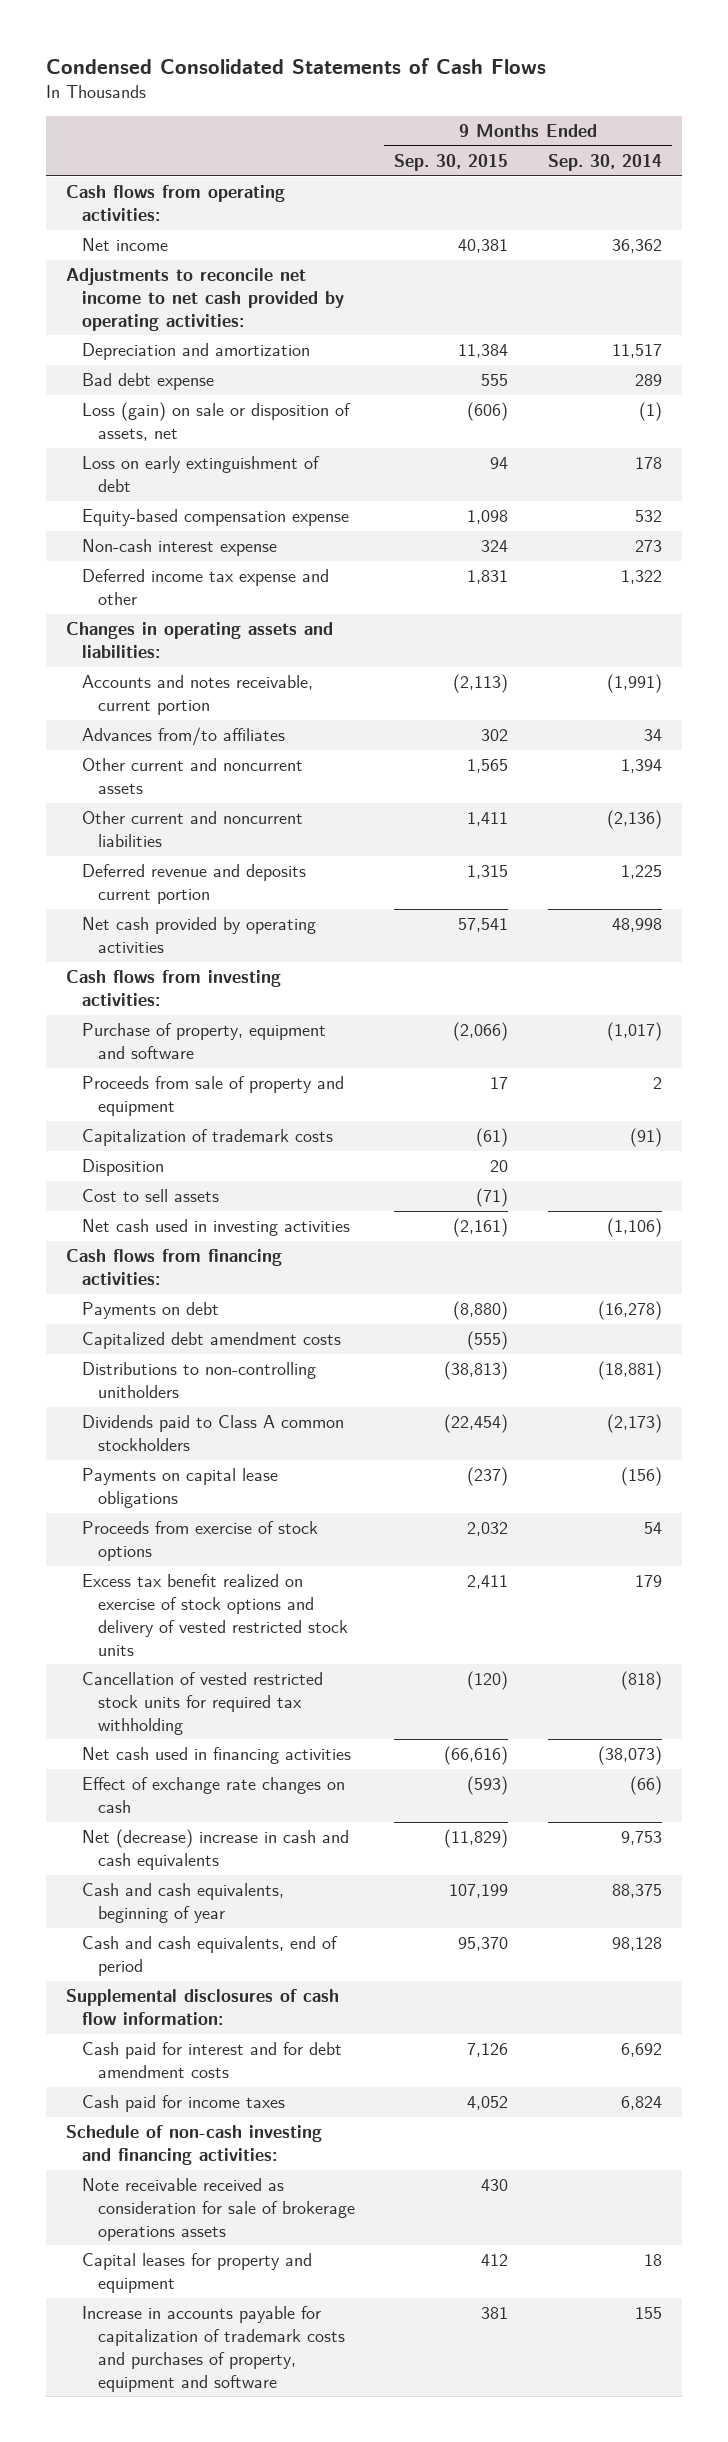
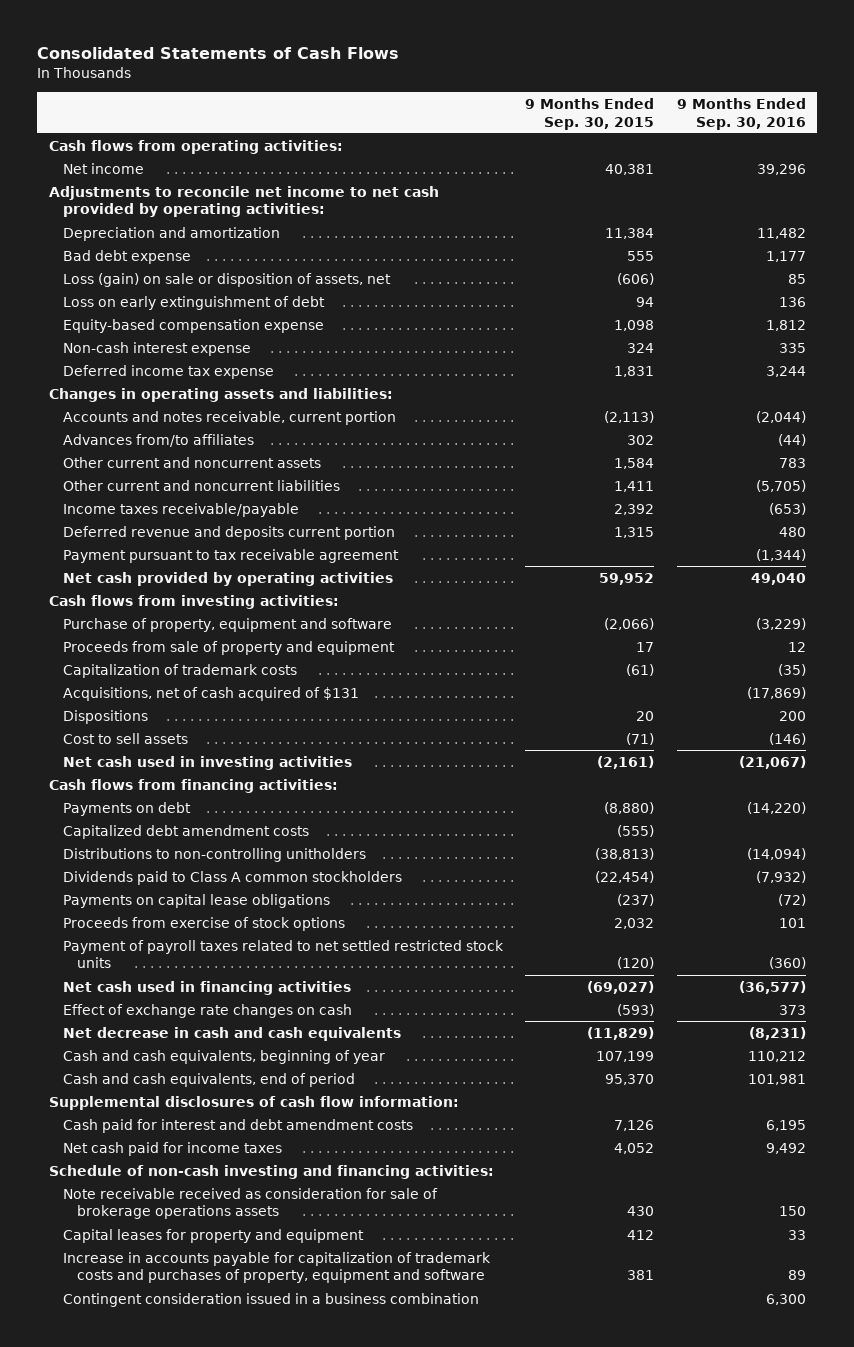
- Condensed Consolidated Statements of Cash Flows
+ Consolidated Statements of Cash Flows
- | 9 Months Ended Sep. 30, 2015 | 9 Months Ended Sep. 30, 2014
+ | 9 Months Ended Sep. 30, 2015 | 9 Months Ended Sep. 30, 2016
- Deferred income tax expense and other | 1,831 | 1,322
+ Deferred income tax expense | 1,831 | 3,244
- Other current and noncurrent assets | 1,565 | 1,394
+ Other current and noncurrent assets | 1,584 | 783
+ Income taxes receivable/payable | 2,392 | (653)
- Net cash provided by operating activities | 57,541 | 48,998
+ Payment pursuant to tax receivable agreement | | (1,344)
+ Net cash provided by operating activities | 59,952 | 49,040
- Disposition | 20 |
+ Acquisitions, net of cash acquired of $131 | | (17,869)
+ Dispositions | 20 | 200
- Excess tax benefit realized on exercise of stock options and delivery of vested restricted stock units | 2,411 | 179
- Cancellation of vested restricted stock units for required tax withholding | (120) | (818)
- Net cash used in financing activities | (66,616) | (38,073)
+ Payment of payroll taxes related to net settled restricted stock units | (120) | (360)
+ Net cash used in financing activities | (69,027) | (36,577)
- Net (decrease) increase in cash and cash equivalents | (11,829) | 9,753
+ Net decrease in cash and cash equivalents | (11,829) | (8,231)
- Cash paid for interest and for debt amendment costs | 7,126 | 6,692
- Cash paid for income taxes | 4,052 | 6,824
+ Cash paid for interest and debt amendment costs | 7,126 | 6,195
+ Net cash paid for income taxes | 4,052 | 9,492
+ Contingent consideration issued in a business combination | | 6,300

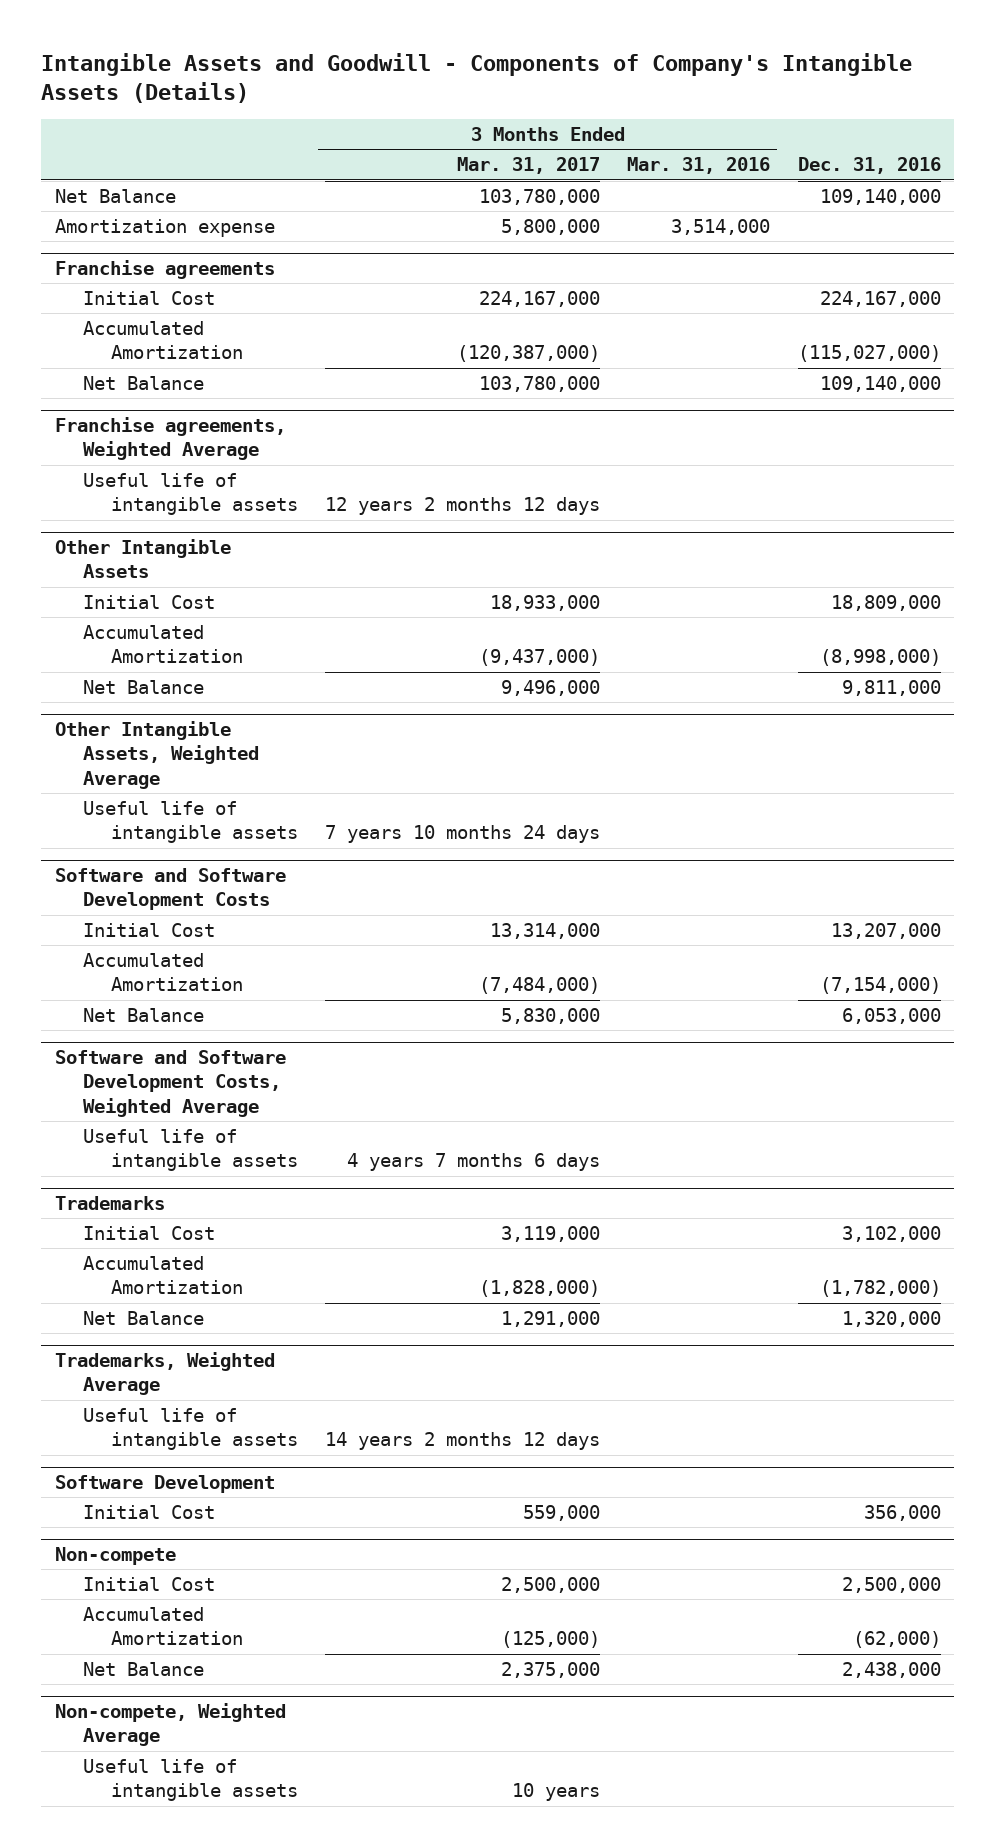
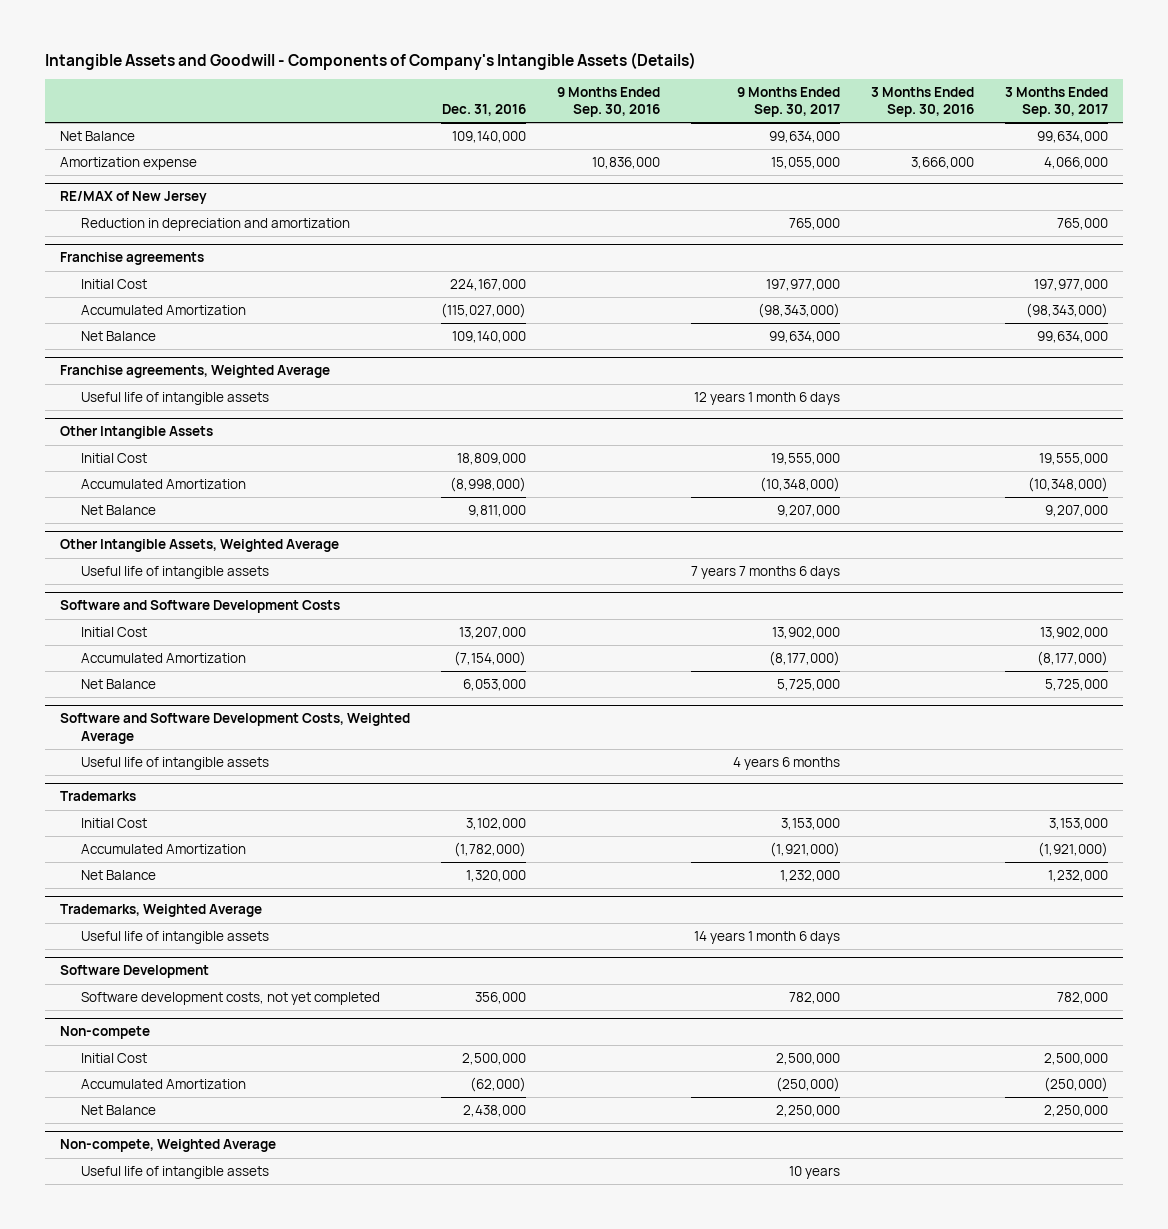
- | 3 Months Ended Mar. 31, 2017 | 3 Months Ended Mar. 31, 2016 | Dec. 31, 2016
+ | Dec. 31, 2016 | 9 Months Ended Sep. 30, 2016 | 9 Months Ended Sep. 30, 2017 | 3 Months Ended Sep. 30, 2016 | 3 Months Ended Sep. 30, 2017
+ RE/MAX of New Jersey
+ Reduction in depreciation and amortization | | | 765,000 | | 765,000
@ Software Development
- Initial Cost | 559,000 | | 356,000
+ Software development costs, not yet completed | 356,000 | | 782,000 | | 782,000

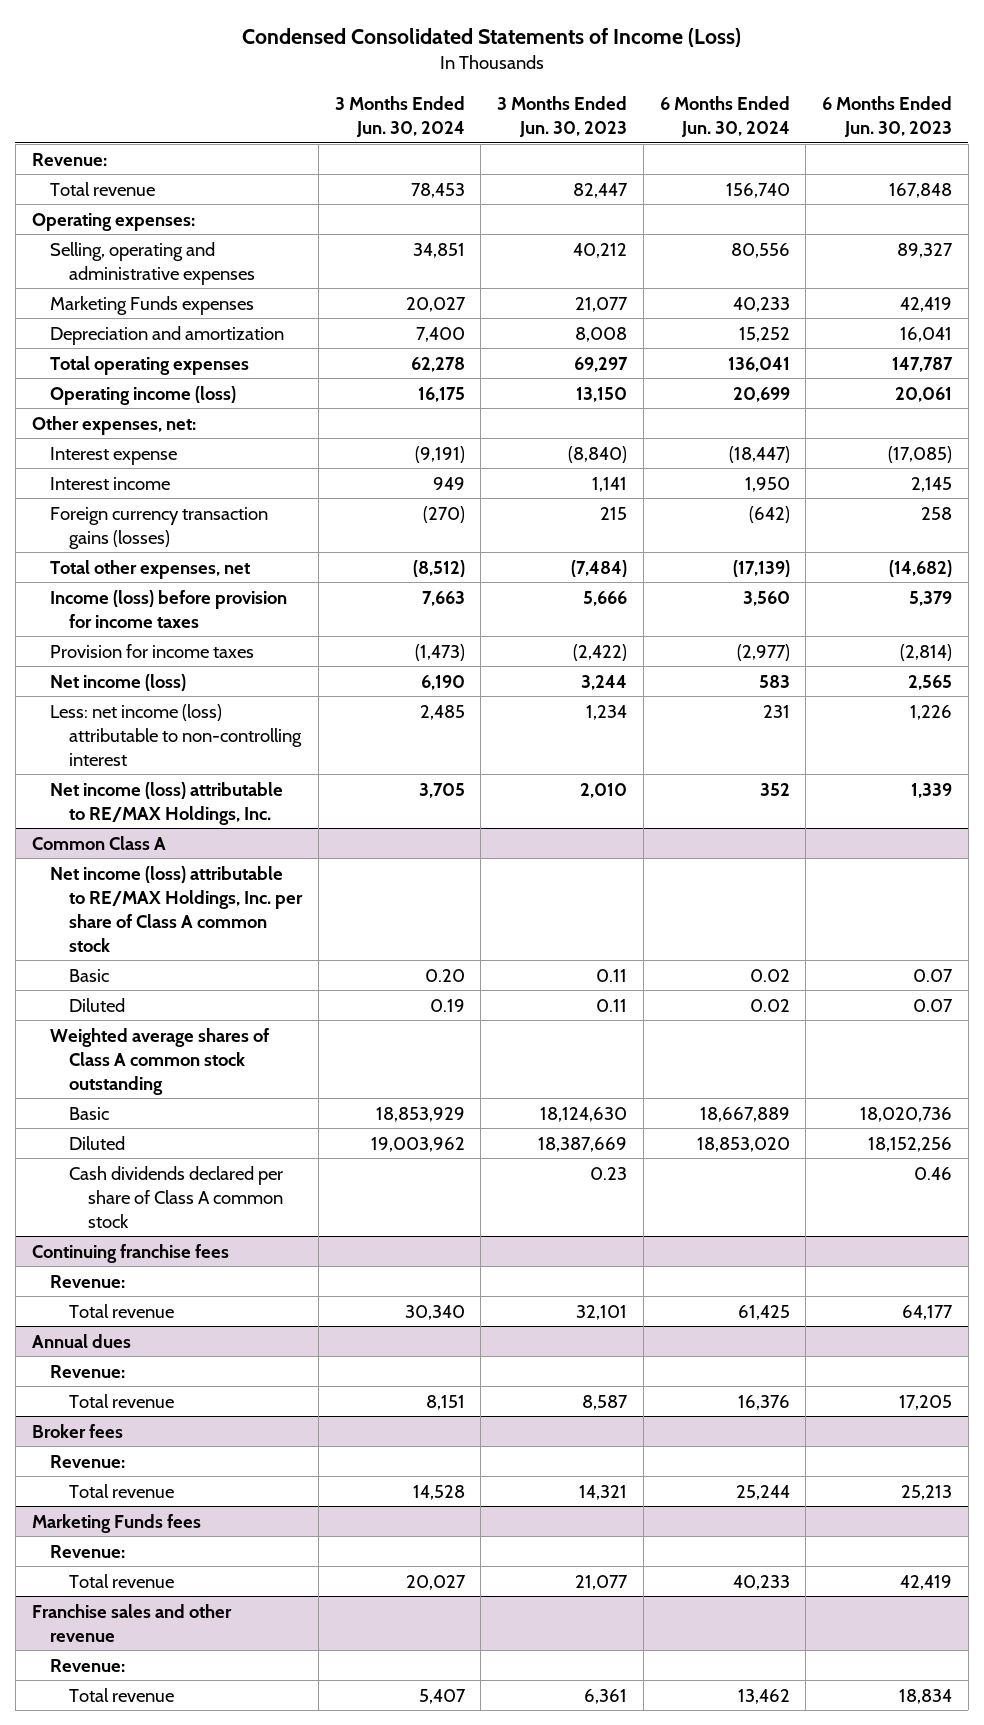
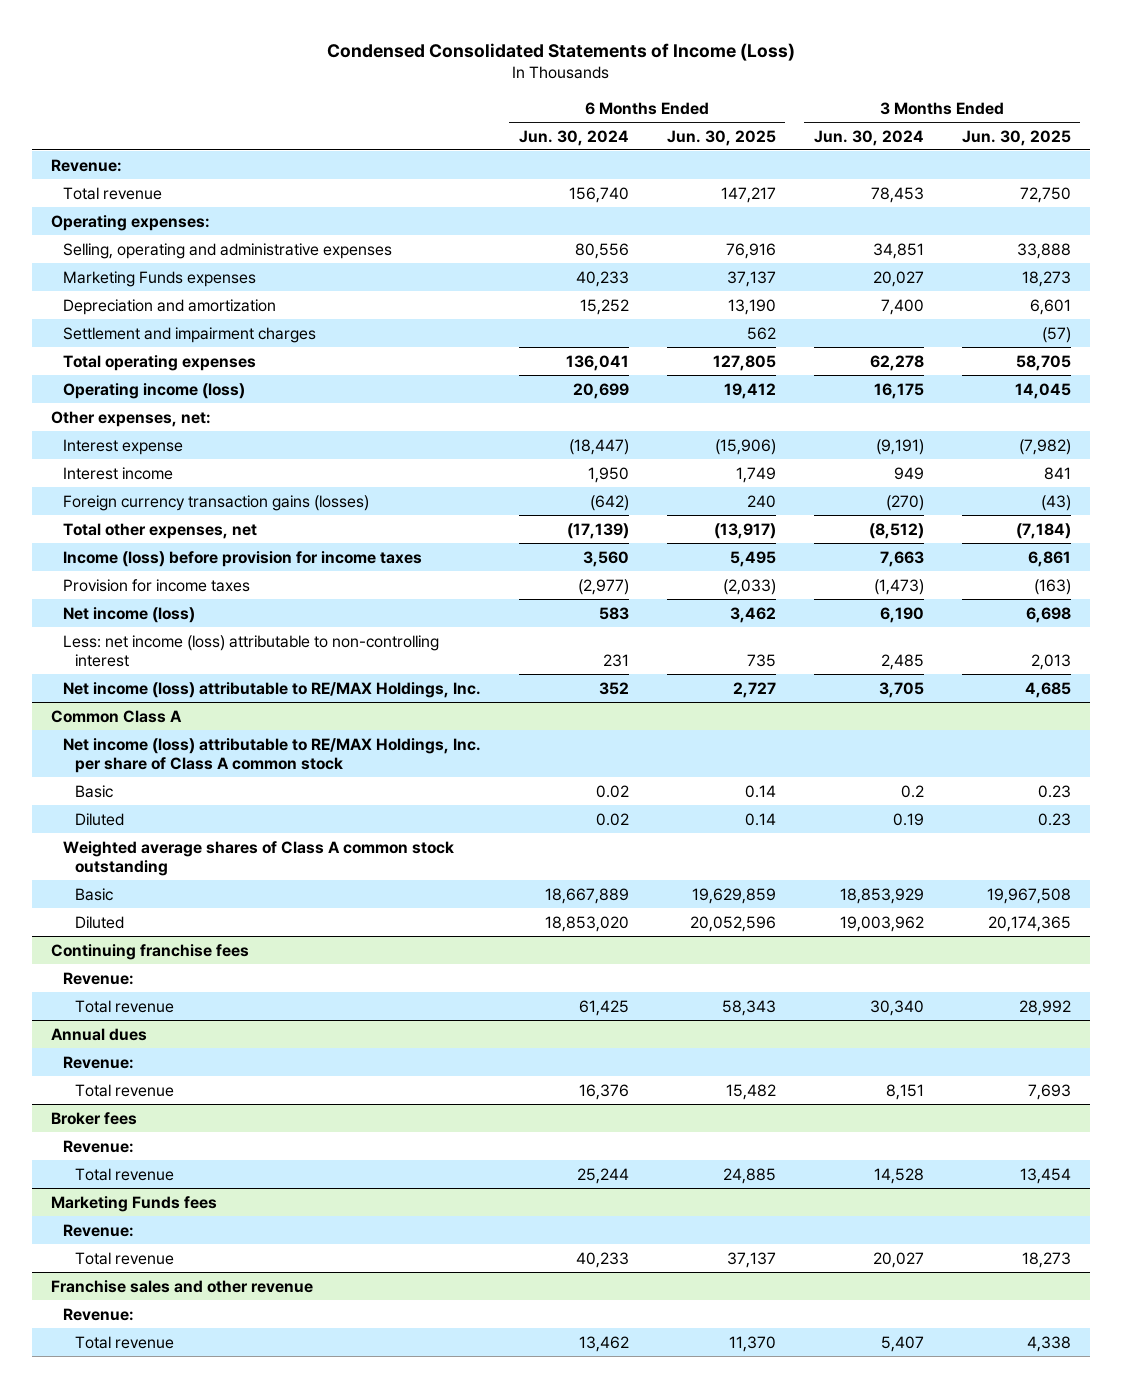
- | 3 Months Ended Jun. 30, 2024 | 3 Months Ended Jun. 30, 2023 | 6 Months Ended Jun. 30, 2024 | 6 Months Ended Jun. 30, 2023
+ | 6 Months Ended Jun. 30, 2024 | 6 Months Ended Jun. 30, 2025 | 3 Months Ended Jun. 30, 2024 | 3 Months Ended Jun. 30, 2025
+ Settlement and impairment charges | | 562 | | (57)
@ Common Class A
- Basic | 0.20 | 0.11 | 0.02 | 0.07
+ Basic | 0.02 | 0.14 | 0.2 | 0.23
- Cash dividends declared per share of Class A common stock | | 0.23 | | 0.46

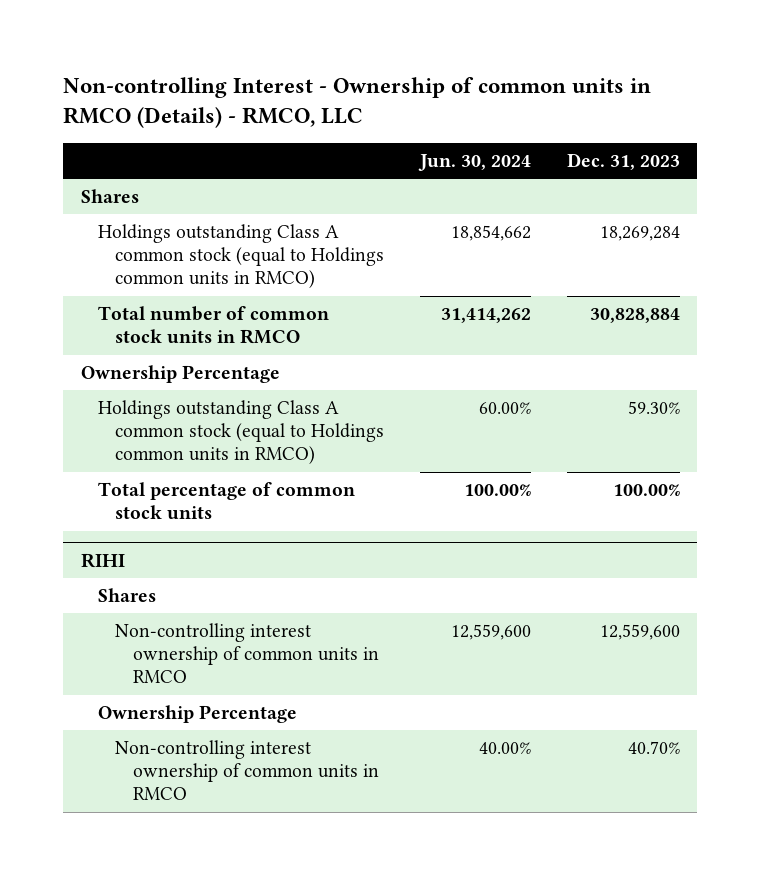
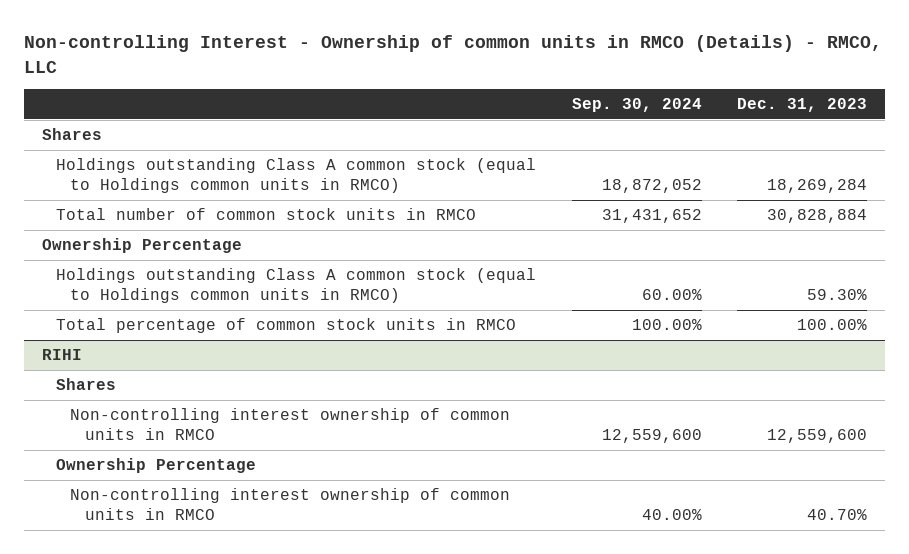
- | Jun. 30, 2024 | Dec. 31, 2023
+ | Sep. 30, 2024 | Dec. 31, 2023
- Total percentage of common stock units | 100.00% | 100.00%
+ Total percentage of common stock units in RMCO | 100.00% | 100.00%

